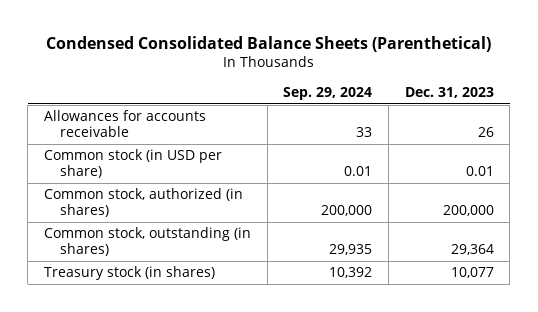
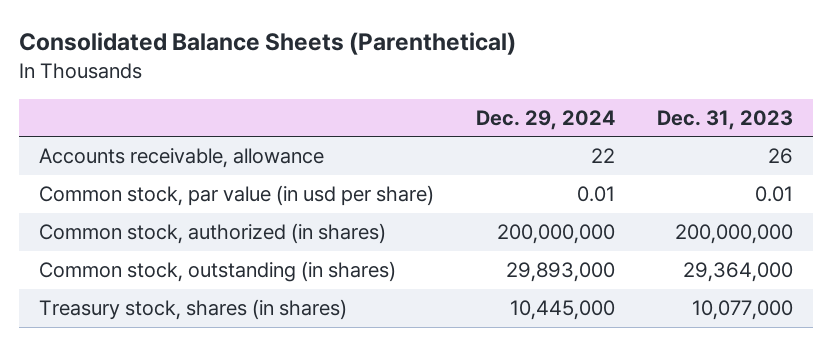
- Condensed Consolidated Balance Sheets (Parenthetical)
+ Consolidated Balance Sheets (Parenthetical)
- | Sep. 29, 2024 | Dec. 31, 2023
+ | Dec. 29, 2024 | Dec. 31, 2023
- Allowances for accounts receivable | 33 | 26
- Common stock (in USD per share) | 0.01 | 0.01
- Common stock, authorized (in shares) | 200,000 | 200,000
- Common stock, outstanding (in shares) | 29,935 | 29,364
- Treasury stock (in shares) | 10,392 | 10,077
+ Accounts receivable, allowance | 22 | 26
+ Common stock, par value (in usd per share) | 0.01 | 0.01
+ Common stock, authorized (in shares) | 200,000,000 | 200,000,000
+ Common stock, outstanding (in shares) | 29,893,000 | 29,364,000
+ Treasury stock, shares (in shares) | 10,445,000 | 10,077,000

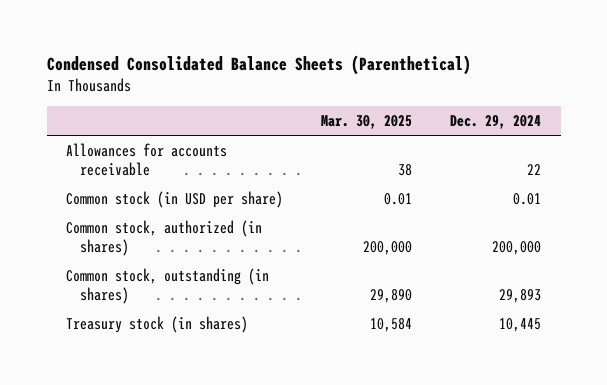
- Consolidated Balance Sheets (Parenthetical)
+ Condensed Consolidated Balance Sheets (Parenthetical)
- | Dec. 29, 2024 | Dec. 31, 2023
+ | Mar. 30, 2025 | Dec. 29, 2024
- Accounts receivable, allowance | 22 | 26
- Common stock, par value (in usd per share) | 0.01 | 0.01
- Common stock, authorized (in shares) | 200,000,000 | 200,000,000
- Common stock, outstanding (in shares) | 29,893,000 | 29,364,000
- Treasury stock, shares (in shares) | 10,445,000 | 10,077,000
+ Allowances for accounts receivable | 38 | 22
+ Common stock (in USD per share) | 0.01 | 0.01
+ Common stock, authorized (in shares) | 200,000 | 200,000
+ Common stock, outstanding (in shares) | 29,890 | 29,893
+ Treasury stock (in shares) | 10,584 | 10,445

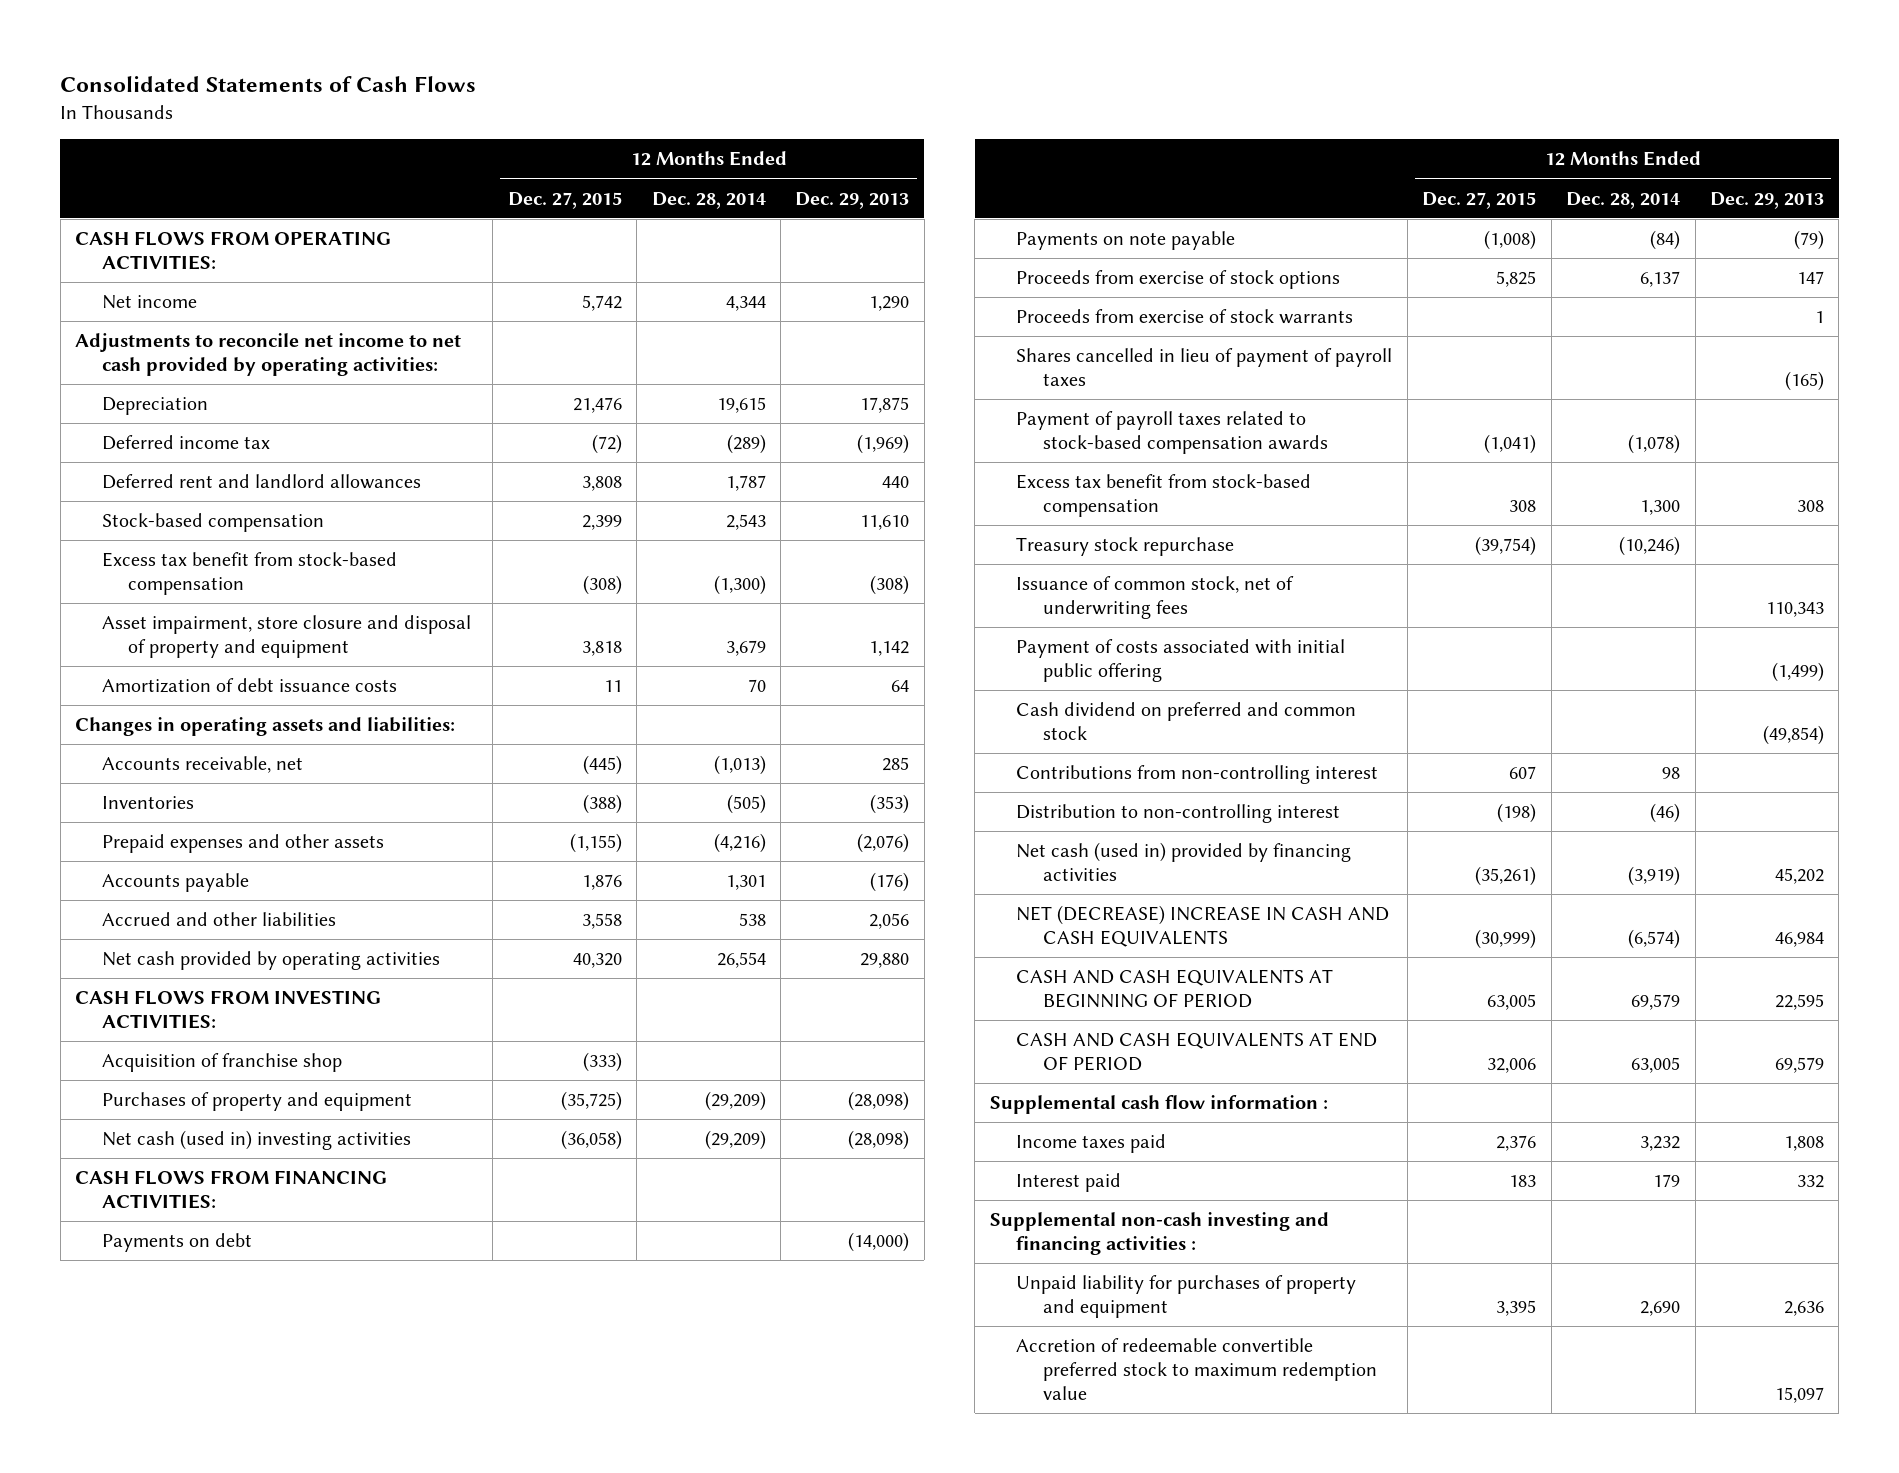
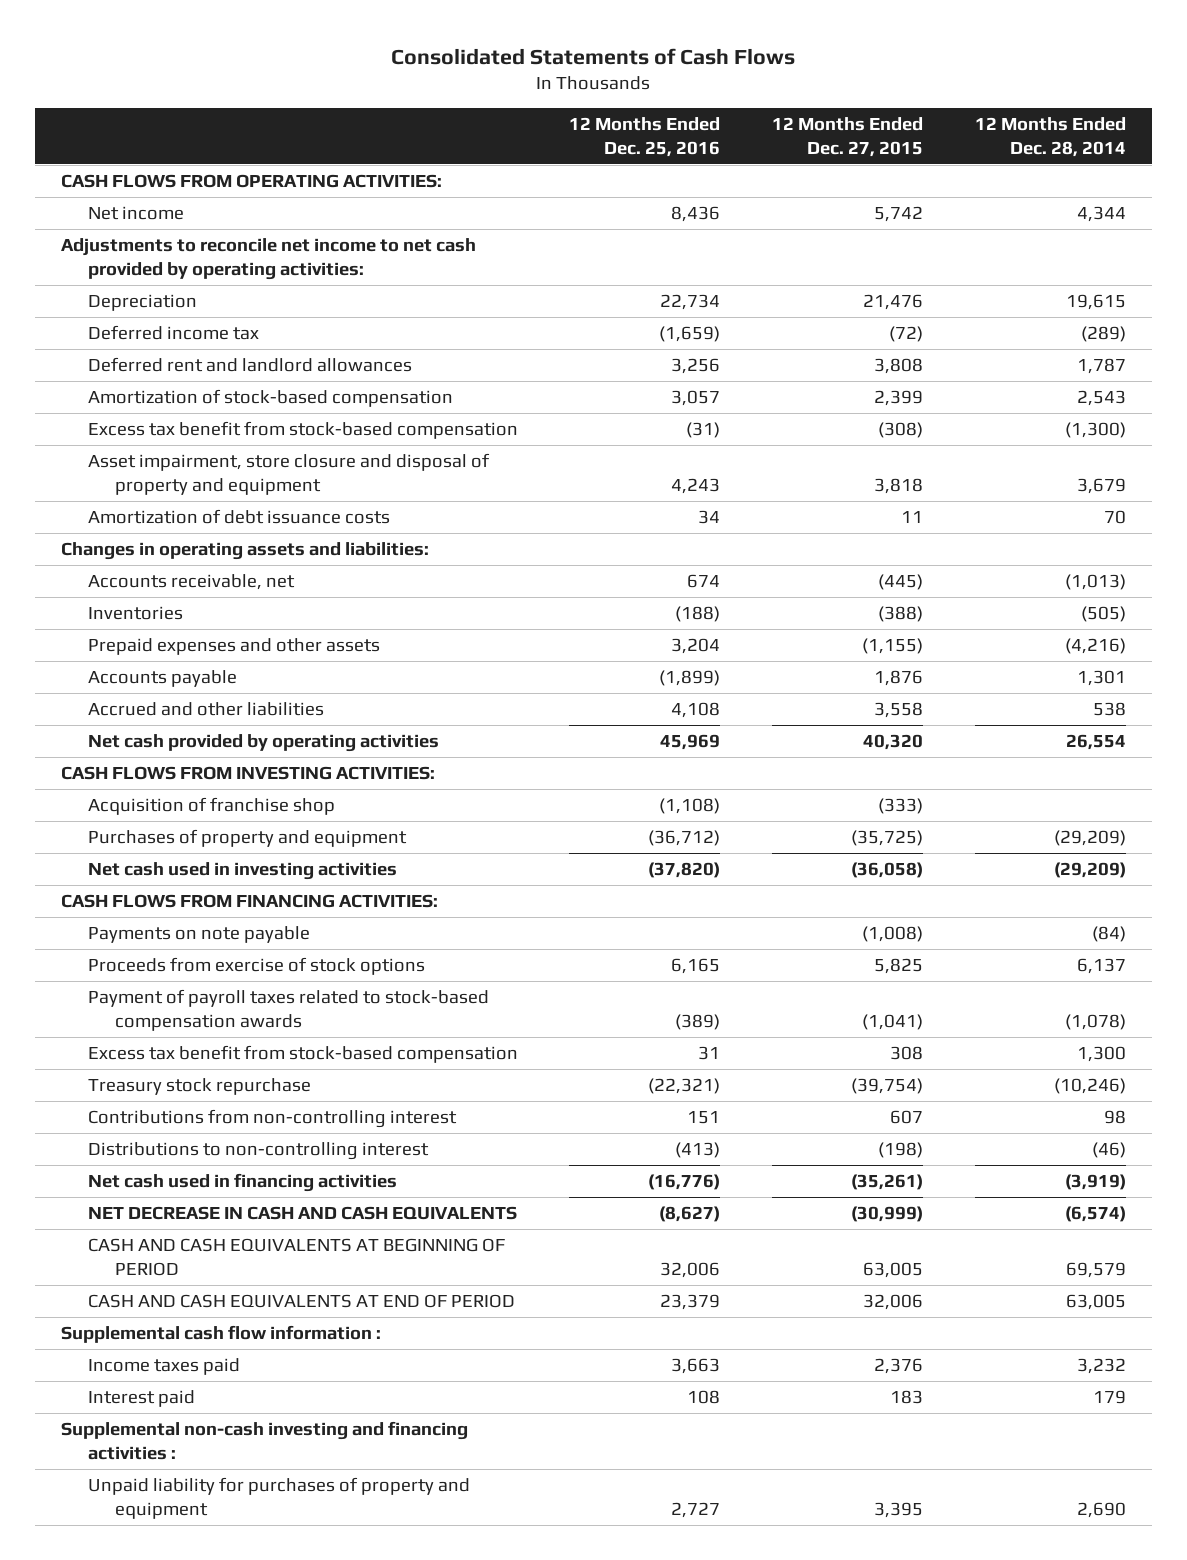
- | 12 Months Ended Dec. 27, 2015 | 12 Months Ended Dec. 28, 2014 | 12 Months Ended Dec. 29, 2013
+ | 12 Months Ended Dec. 25, 2016 | 12 Months Ended Dec. 27, 2015 | 12 Months Ended Dec. 28, 2014
- Stock-based compensation | 2,399 | 2,543 | 11,610
+ Amortization of stock-based compensation | 3,057 | 2,399 | 2,543
- Net cash (used in) investing activities | (36,058) | (29,209) | (28,098)
+ Net cash used in investing activities | (37,820) | (36,058) | (29,209)
- Payments on debt | | | (14,000)
- Proceeds from exercise of stock warrants | | | 1
- Shares cancelled in lieu of payment of payroll taxes | | | (165)
- Issuance of common stock, net of underwriting fees | | | 110,343
- Payment of costs associated with initial public offering | | | (1,499)
- Cash dividend on preferred and common stock | | | (49,854)
- Distribution to non-controlling interest | (198) | (46) |
- Net cash (used in) provided by financing activities | (35,261) | (3,919) | 45,202
- NET (DECREASE) INCREASE IN CASH AND CASH EQUIVALENTS | (30,999) | (6,574) | 46,984
+ Distributions to non-controlling interest | (413) | (198) | (46)
+ Net cash used in financing activities | (16,776) | (35,261) | (3,919)
+ NET DECREASE IN CASH AND CASH EQUIVALENTS | (8,627) | (30,999) | (6,574)
- Accretion of redeemable convertible preferred stock to maximum redemption value | | | 15,097

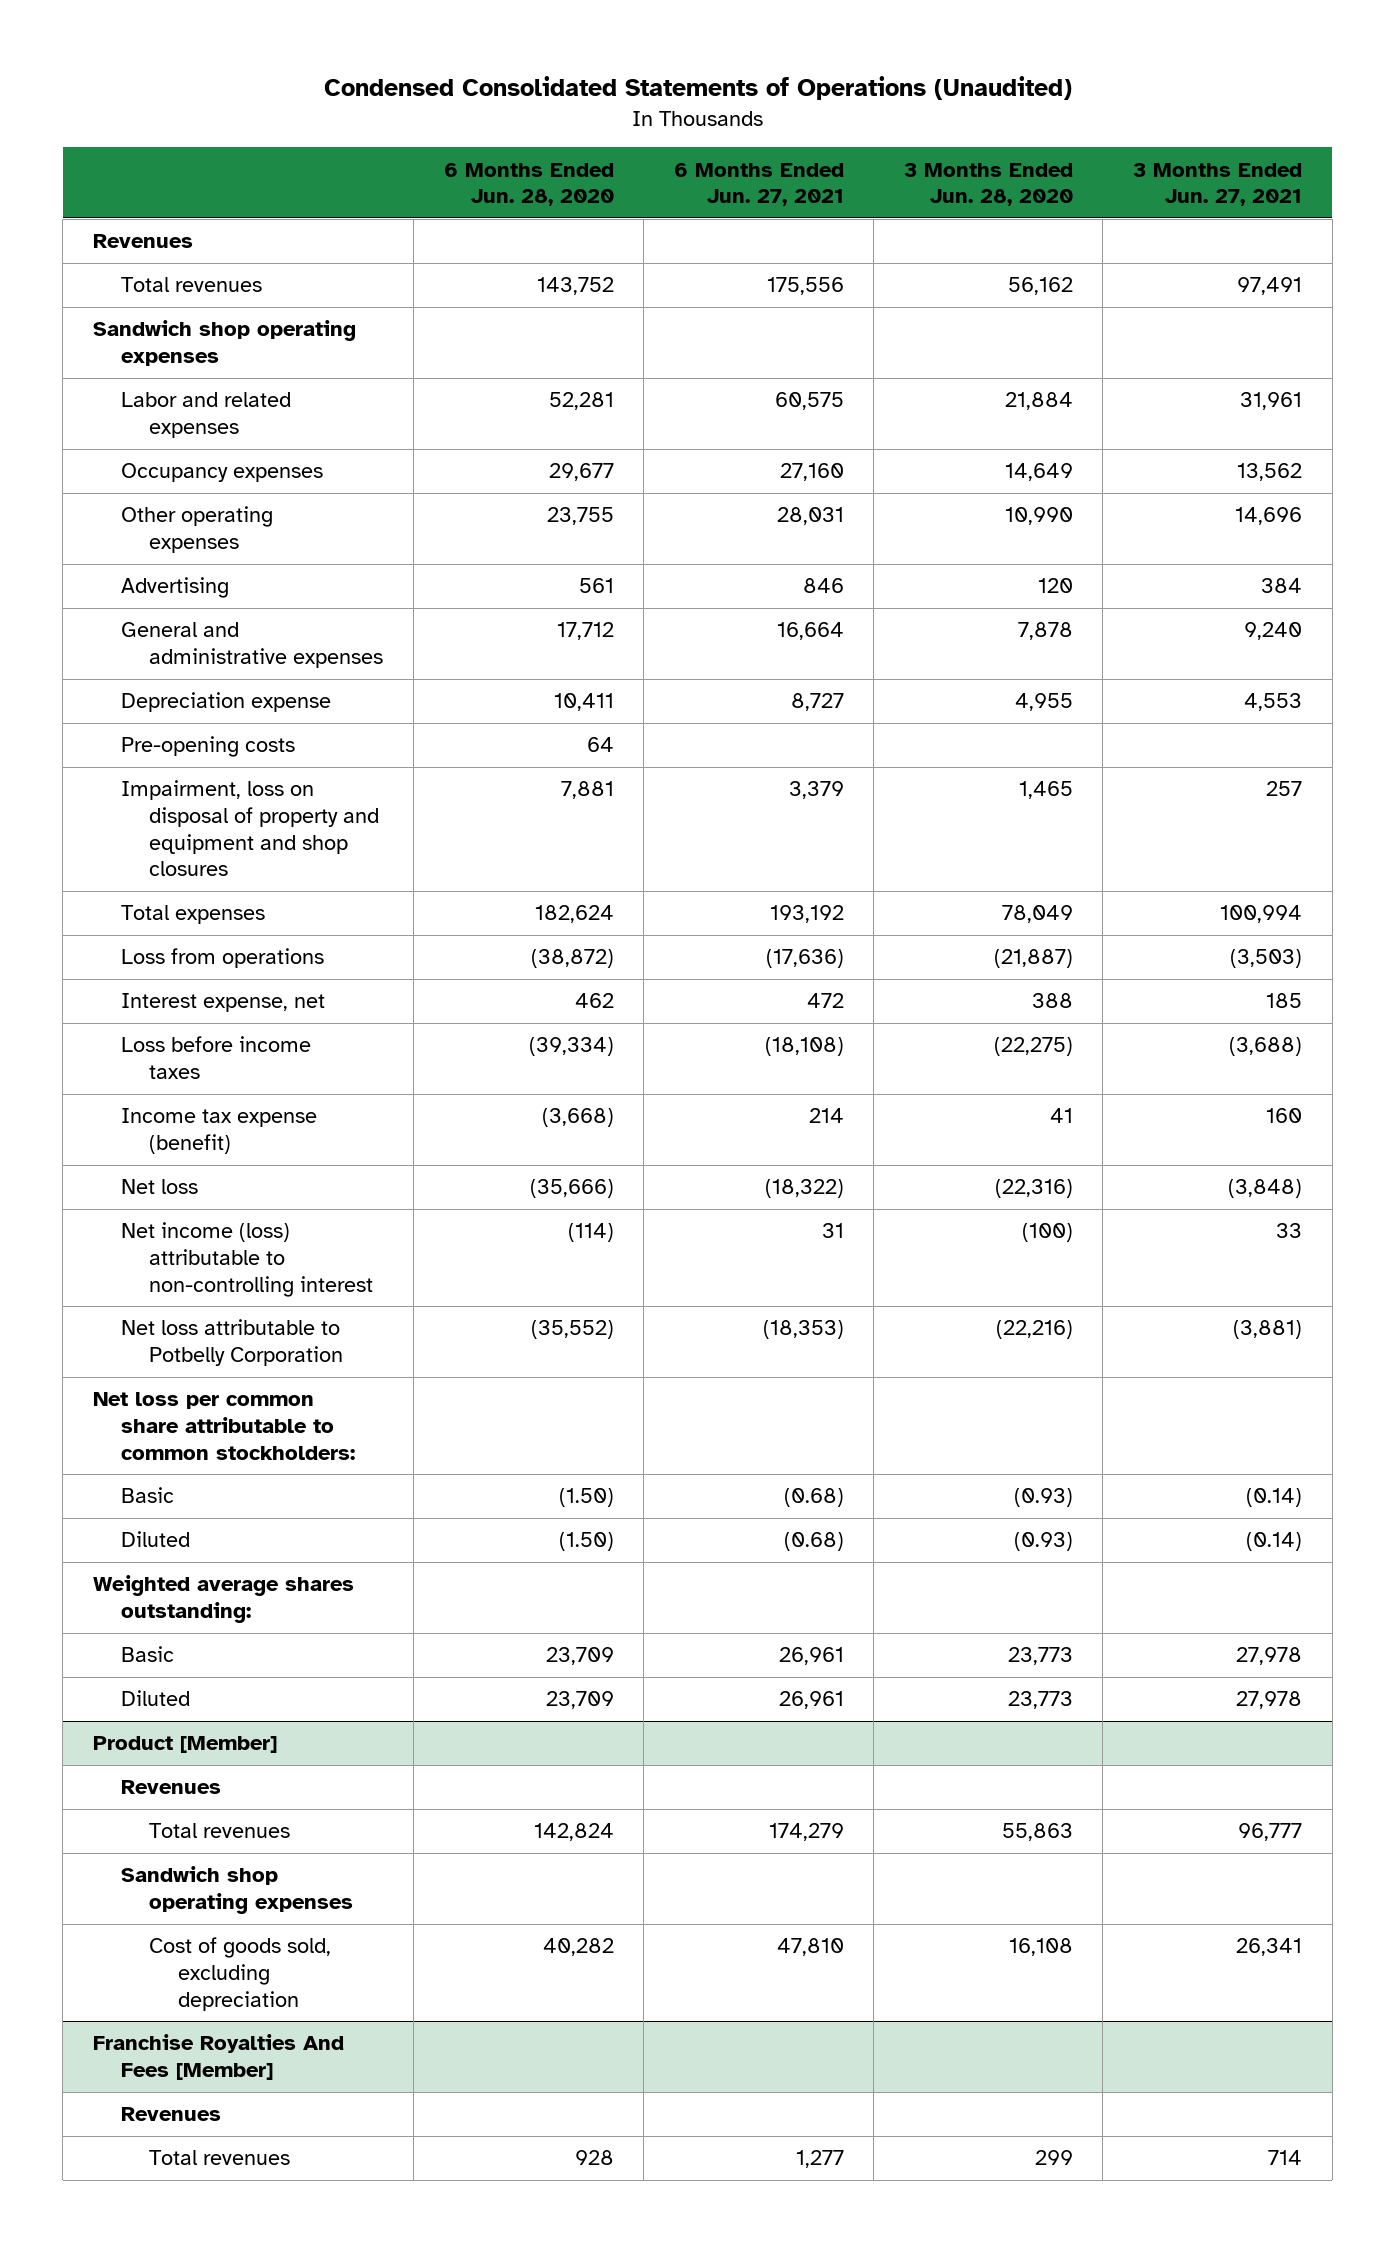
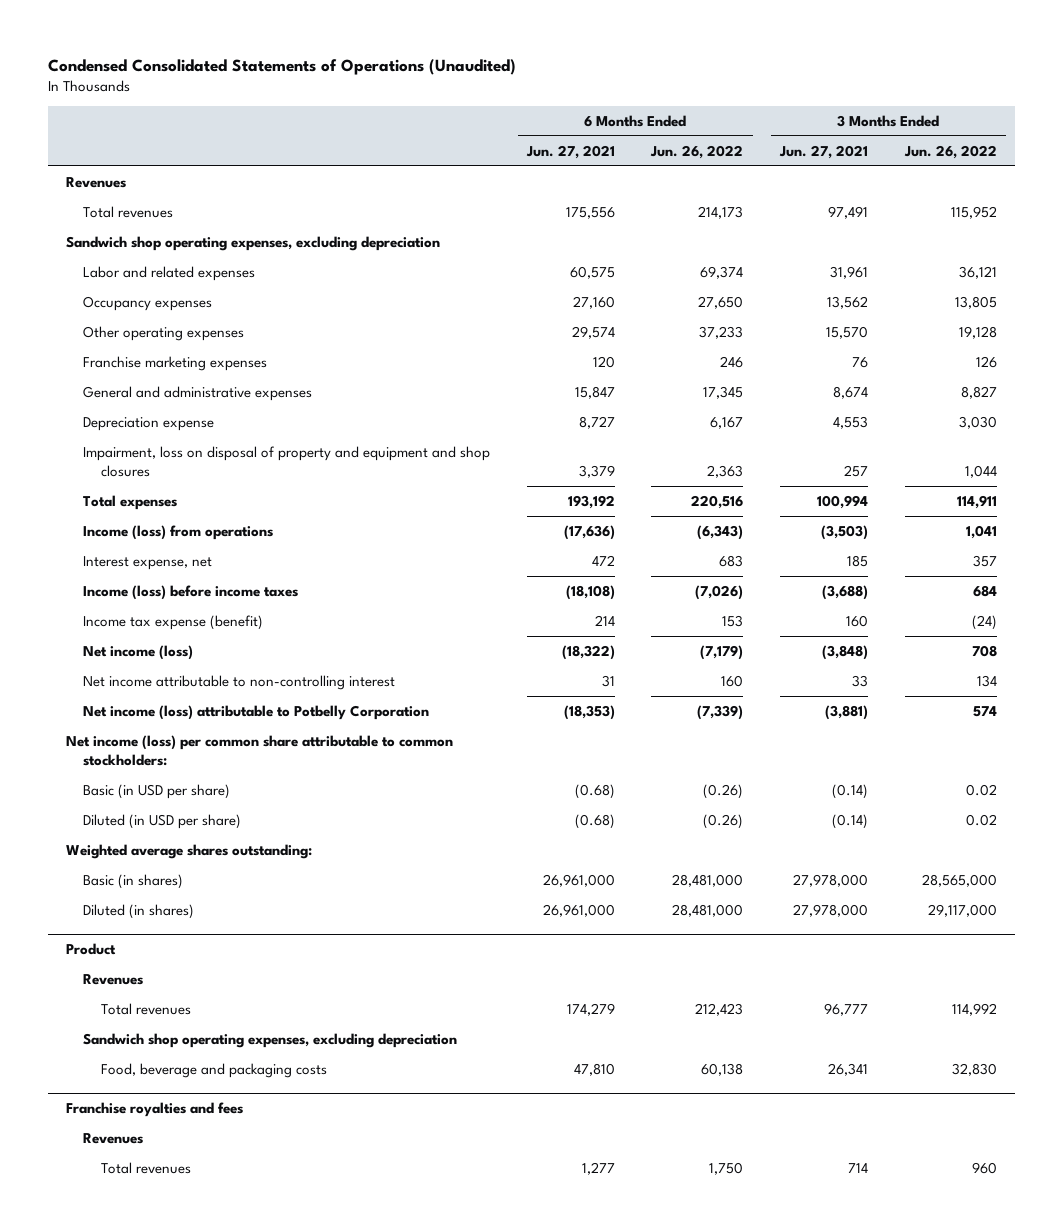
- | 6 Months Ended Jun. 28, 2020 | 6 Months Ended Jun. 27, 2021 | 3 Months Ended Jun. 28, 2020 | 3 Months Ended Jun. 27, 2021
+ | 6 Months Ended Jun. 27, 2021 | 6 Months Ended Jun. 26, 2022 | 3 Months Ended Jun. 27, 2021 | 3 Months Ended Jun. 26, 2022
- Sandwich shop operating expenses
+ Sandwich shop operating expenses, excluding depreciation
- Other operating expenses | 23,755 | 28,031 | 10,990 | 14,696
- Advertising | 561 | 846 | 120 | 384
- General and administrative expenses | 17,712 | 16,664 | 7,878 | 9,240
+ Other operating expenses | 29,574 | 37,233 | 15,570 | 19,128
+ Franchise marketing expenses | 120 | 246 | 76 | 126
+ General and administrative expenses | 15,847 | 17,345 | 8,674 | 8,827
- Pre-opening costs | 64 | | |
- Loss from operations | (38,872) | (17,636) | (21,887) | (3,503)
+ Income (loss) from operations | (17,636) | (6,343) | (3,503) | 1,041
- Loss before income taxes | (39,334) | (18,108) | (22,275) | (3,688)
+ Income (loss) before income taxes | (18,108) | (7,026) | (3,688) | 684
- Net loss | (35,666) | (18,322) | (22,316) | (3,848)
- Net income (loss) attributable to non-controlling interest | (114) | 31 | (100) | 33
- Net loss attributable to Potbelly Corporation | (35,552) | (18,353) | (22,216) | (3,881)
- Net loss per common share attributable to common stockholders:
- Basic | (1.50) | (0.68) | (0.93) | (0.14)
- Diluted | (1.50) | (0.68) | (0.93) | (0.14)
+ Net income (loss) | (18,322) | (7,179) | (3,848) | 708
+ Net income attributable to non-controlling interest | 31 | 160 | 33 | 134
+ Net income (loss) attributable to Potbelly Corporation | (18,353) | (7,339) | (3,881) | 574
+ Net income (loss) per common share attributable to common stockholders:
+ Basic (in USD per share) | (0.68) | (0.26) | (0.14) | 0.02
+ Diluted (in USD per share) | (0.68) | (0.26) | (0.14) | 0.02
- Basic | 23,709 | 26,961 | 23,773 | 27,978
- Diluted | 23,709 | 26,961 | 23,773 | 27,978
- Product [Member]
+ Basic (in shares) | 26,961,000 | 28,481,000 | 27,978,000 | 28,565,000
+ Diluted (in shares) | 26,961,000 | 28,481,000 | 27,978,000 | 29,117,000
+ Product
- Sandwich shop operating expenses
- Cost of goods sold, excluding depreciation | 40,282 | 47,810 | 16,108 | 26,341
- Franchise Royalties And Fees [Member]
+ Sandwich shop operating expenses, excluding depreciation
+ Food, beverage and packaging costs | 47,810 | 60,138 | 26,341 | 32,830
+ Franchise royalties and fees

